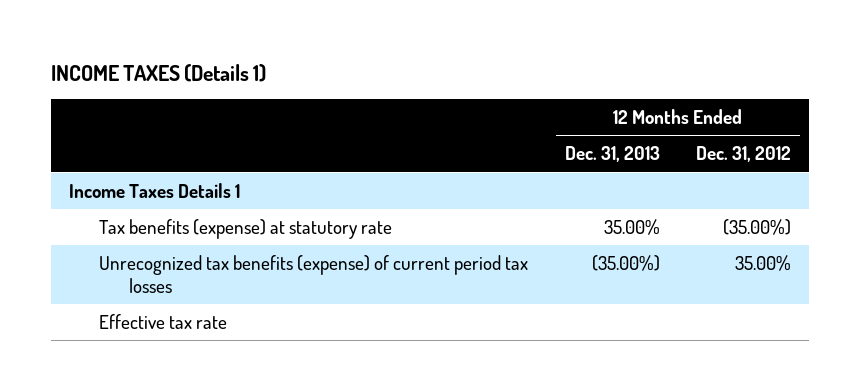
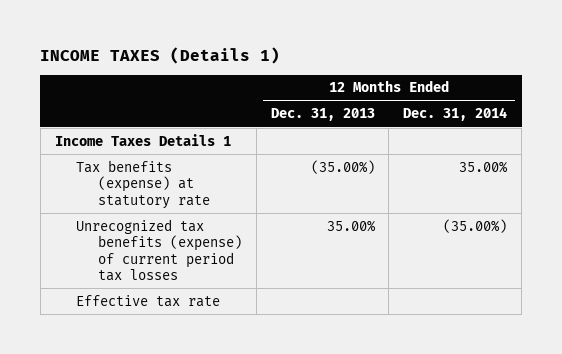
- | 12 Months Ended Dec. 31, 2013 | 12 Months Ended Dec. 31, 2012
+ | 12 Months Ended Dec. 31, 2013 | 12 Months Ended Dec. 31, 2014
- Tax benefits (expense) at statutory rate | 35.00% | (35.00%)
- Unrecognized tax benefits (expense) of current period tax losses | (35.00%) | 35.00%
+ Tax benefits (expense) at statutory rate | (35.00%) | 35.00%
+ Unrecognized tax benefits (expense) of current period tax losses | 35.00% | (35.00%)

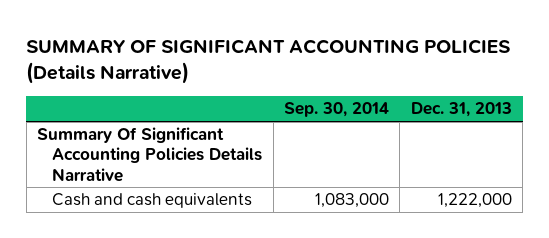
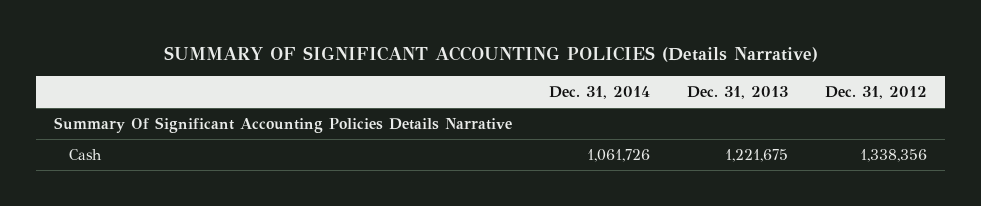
- | Sep. 30, 2014 | Dec. 31, 2013
+ | Dec. 31, 2014 | Dec. 31, 2013 | Dec. 31, 2012
- Cash and cash equivalents | 1,083,000 | 1,222,000
+ Cash | 1,061,726 | 1,221,675 | 1,338,356

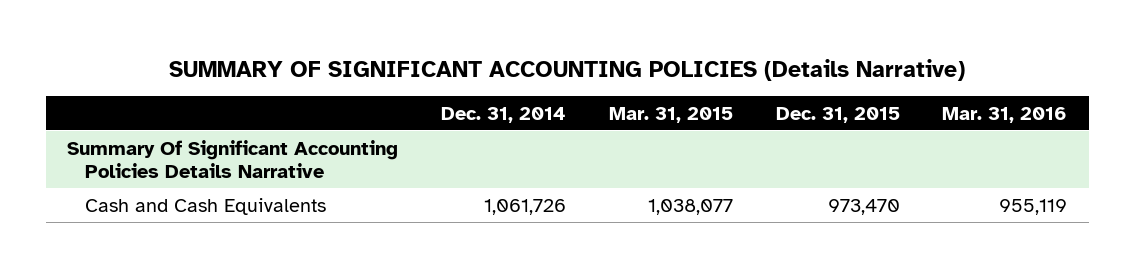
- | Dec. 31, 2014 | Dec. 31, 2013 | Dec. 31, 2012
+ | Dec. 31, 2014 | Mar. 31, 2015 | Dec. 31, 2015 | Mar. 31, 2016
- Cash | 1,061,726 | 1,221,675 | 1,338,356
+ Cash and Cash Equivalents | 1,061,726 | 1,038,077 | 973,470 | 955,119

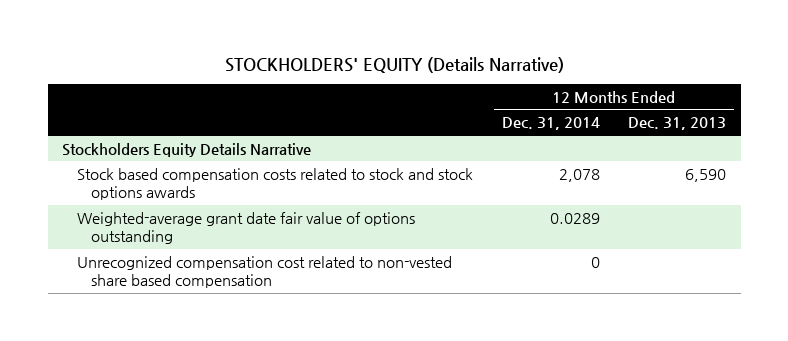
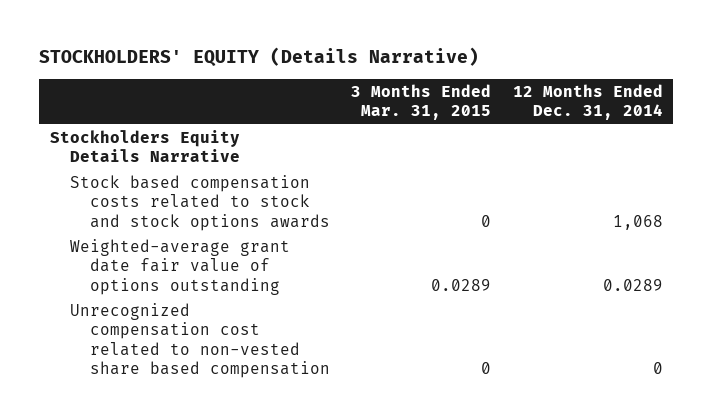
- | 12 Months Ended Dec. 31, 2014 | 12 Months Ended Dec. 31, 2013
+ | 3 Months Ended Mar. 31, 2015 | 12 Months Ended Dec. 31, 2014
- Stock based compensation costs related to stock and stock options awards | 2,078 | 6,590
+ Stock based compensation costs related to stock and stock options awards | 0 | 1,068

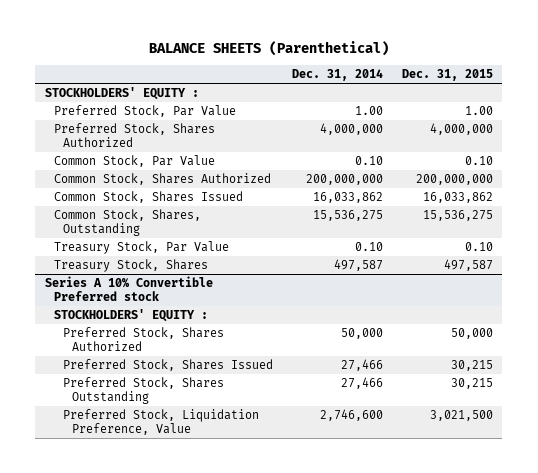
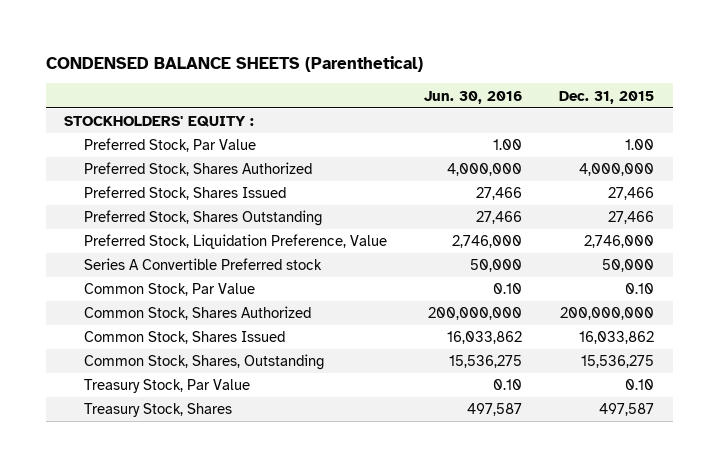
- BALANCE SHEETS (Parenthetical)
+ CONDENSED BALANCE SHEETS (Parenthetical)
- | Dec. 31, 2014 | Dec. 31, 2015
+ | Jun. 30, 2016 | Dec. 31, 2015
+ Preferred Stock, Shares Issued | 27,466 | 27,466
+ Preferred Stock, Shares Outstanding | 27,466 | 27,466
+ Preferred Stock, Liquidation Preference, Value | 2,746,000 | 2,746,000
+ Series A Convertible Preferred stock | 50,000 | 50,000
- Series A 10% Convertible Preferred stock
- STOCKHOLDERS' EQUITY :
- Preferred Stock, Shares Authorized | 50,000 | 50,000
- Preferred Stock, Shares Issued | 27,466 | 30,215
- Preferred Stock, Shares Outstanding | 27,466 | 30,215
- Preferred Stock, Liquidation Preference, Value | 2,746,600 | 3,021,500

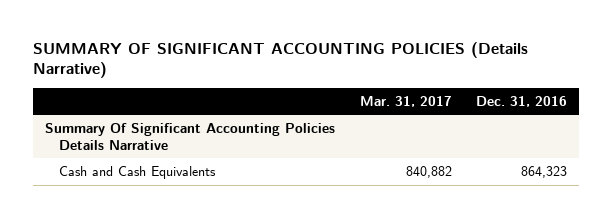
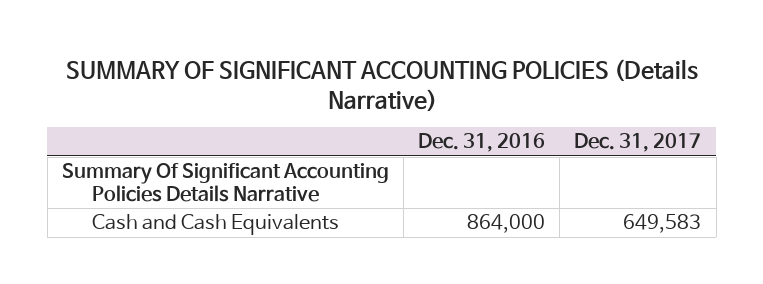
- | Mar. 31, 2017 | Dec. 31, 2016
+ | Dec. 31, 2016 | Dec. 31, 2017
- Cash and Cash Equivalents | 840,882 | 864,323
+ Cash and Cash Equivalents | 864,000 | 649,583

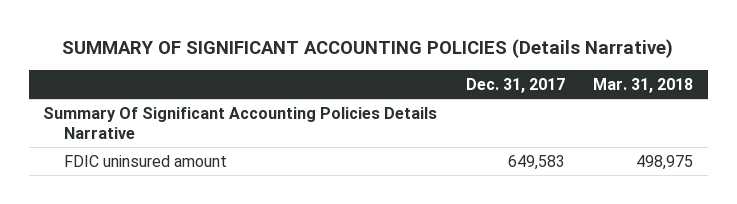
- | Dec. 31, 2016 | Dec. 31, 2017
+ | Dec. 31, 2017 | Mar. 31, 2018
- Cash and Cash Equivalents | 864,000 | 649,583
+ FDIC uninsured amount | 649,583 | 498,975

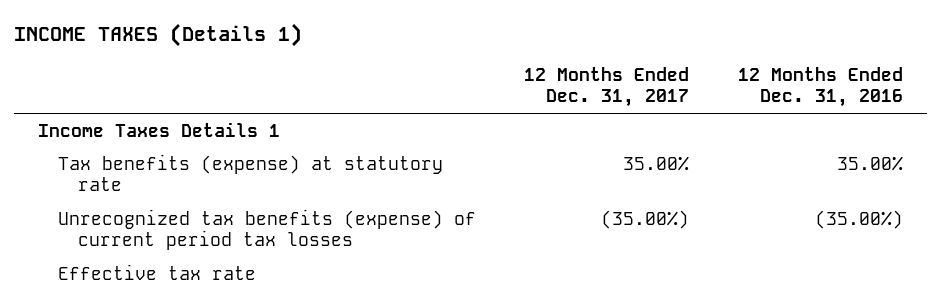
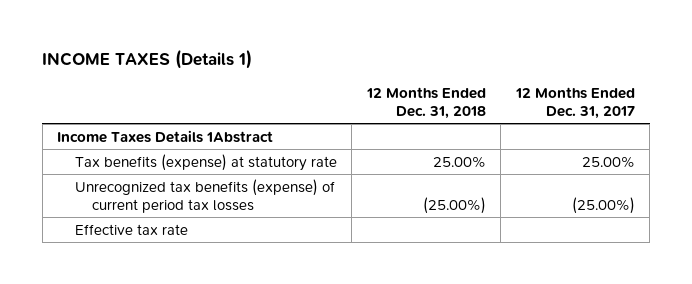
- | 12 Months Ended Dec. 31, 2017 | 12 Months Ended Dec. 31, 2016
+ | 12 Months Ended Dec. 31, 2018 | 12 Months Ended Dec. 31, 2017
- Income Taxes Details 1
- Tax benefits (expense) at statutory rate | 35.00% | 35.00%
- Unrecognized tax benefits (expense) of current period tax losses | (35.00%) | (35.00%)
+ Income Taxes Details 1Abstract
+ Tax benefits (expense) at statutory rate | 25.00% | 25.00%
+ Unrecognized tax benefits (expense) of current period tax losses | (25.00%) | (25.00%)

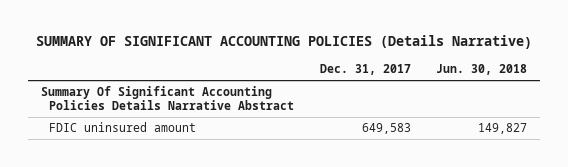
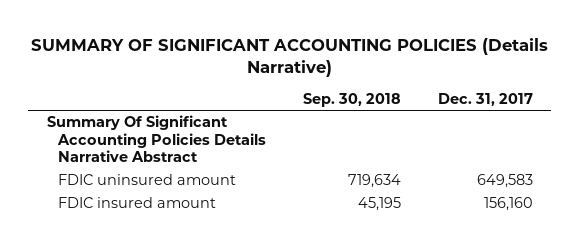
- | Dec. 31, 2017 | Jun. 30, 2018
+ | Sep. 30, 2018 | Dec. 31, 2017
+ FDIC insured amount | 45,195 | 156,160

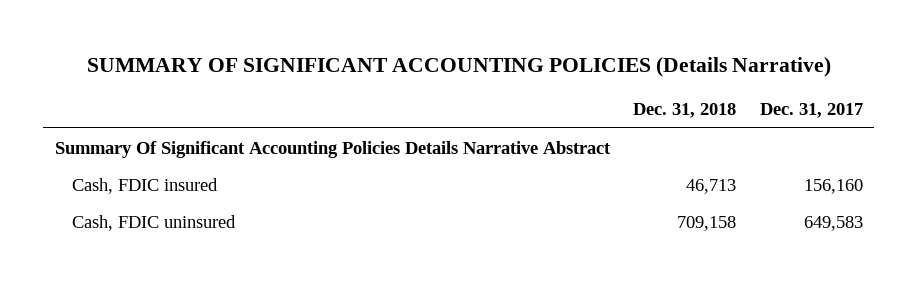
- | Sep. 30, 2018 | Dec. 31, 2017
+ | Dec. 31, 2018 | Dec. 31, 2017
- FDIC uninsured amount | 719,634 | 649,583
- FDIC insured amount | 45,195 | 156,160
+ Cash, FDIC insured | 46,713 | 156,160
+ Cash, FDIC uninsured | 709,158 | 649,583

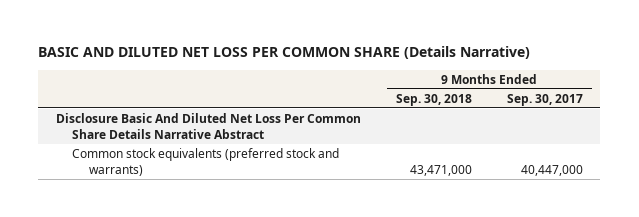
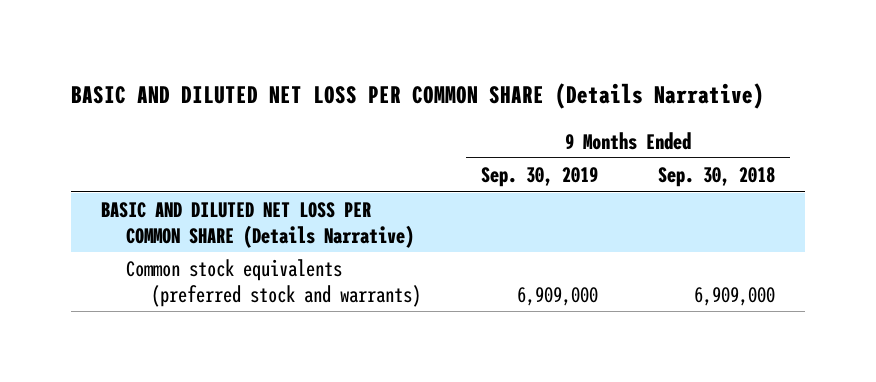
- | 9 Months Ended Sep. 30, 2018 | 9 Months Ended Sep. 30, 2017
+ | 9 Months Ended Sep. 30, 2019 | 9 Months Ended Sep. 30, 2018
- Disclosure Basic And Diluted Net Loss Per Common Share Details Narrative Abstract
- Common stock equivalents (preferred stock and warrants) | 43,471,000 | 40,447,000
+ BASIC AND DILUTED NET LOSS PER COMMON SHARE (Details Narrative)
+ Common stock equivalents (preferred stock and warrants) | 6,909,000 | 6,909,000

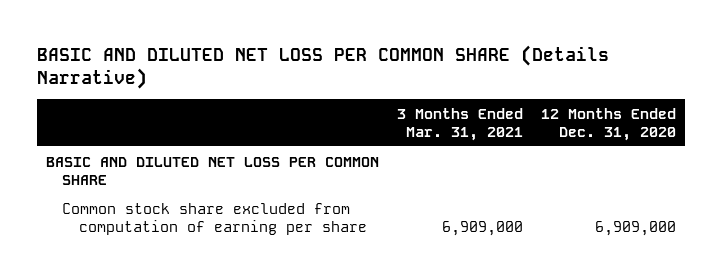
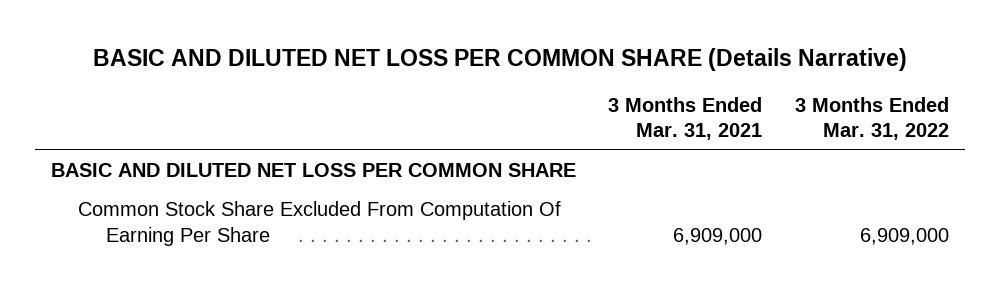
- | 3 Months Ended Mar. 31, 2021 | 12 Months Ended Dec. 31, 2020
+ | 3 Months Ended Mar. 31, 2021 | 3 Months Ended Mar. 31, 2022
- Common stock share excluded from computation of earning per share | 6,909,000 | 6,909,000
+ Common Stock Share Excluded From Computation Of Earning Per Share | 6,909,000 | 6,909,000

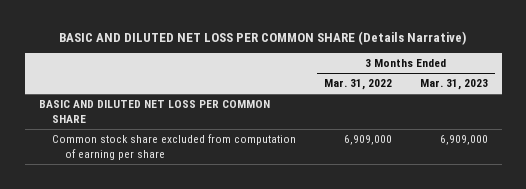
- | 3 Months Ended Mar. 31, 2021 | 3 Months Ended Mar. 31, 2022
+ | 3 Months Ended Mar. 31, 2022 | 3 Months Ended Mar. 31, 2023
- Common Stock Share Excluded From Computation Of Earning Per Share | 6,909,000 | 6,909,000
+ Common stock share excluded from computation of earning per share | 6,909,000 | 6,909,000

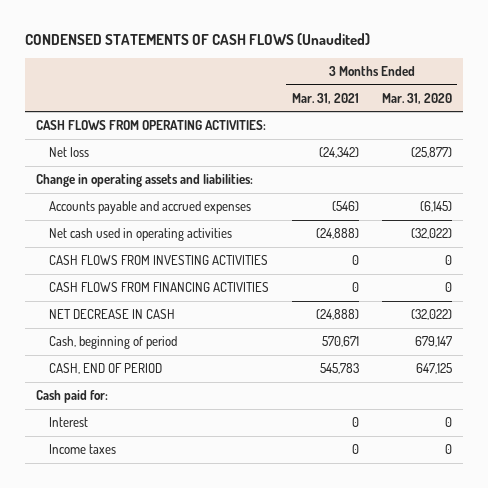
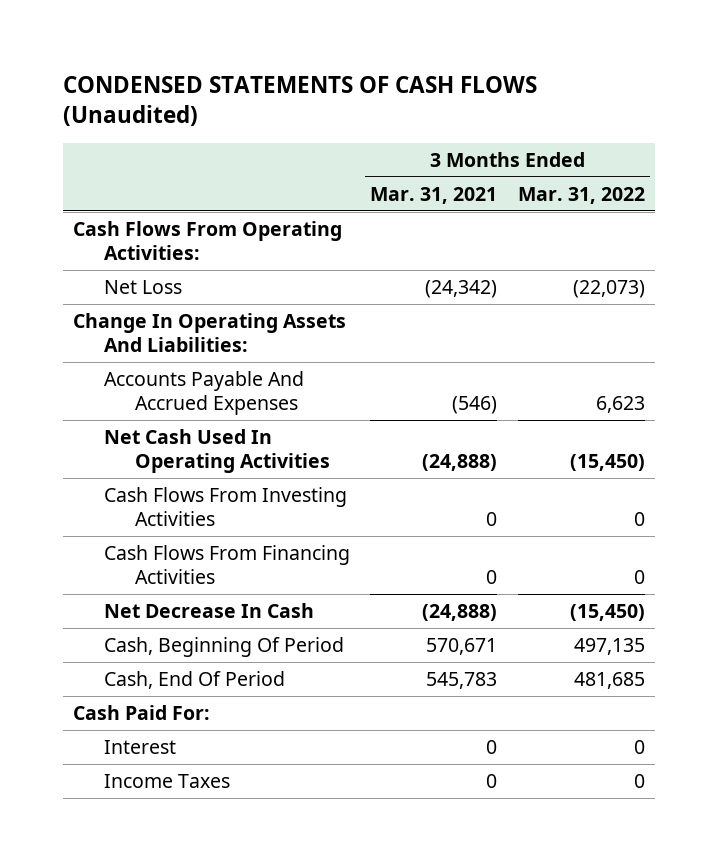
- | 3 Months Ended Mar. 31, 2021 | 3 Months Ended Mar. 31, 2020
+ | 3 Months Ended Mar. 31, 2021 | 3 Months Ended Mar. 31, 2022
- CASH FLOWS FROM OPERATING ACTIVITIES:
- Net loss | (24,342) | (25,877)
- Change in operating assets and liabilities:
- Accounts payable and accrued expenses | (546) | (6,145)
- Net cash used in operating activities | (24,888) | (32,022)
- CASH FLOWS FROM INVESTING ACTIVITIES | 0 | 0
- CASH FLOWS FROM FINANCING ACTIVITIES | 0 | 0
- NET DECREASE IN CASH | (24,888) | (32,022)
- Cash, beginning of period | 570,671 | 679,147
- CASH, END OF PERIOD | 545,783 | 647,125
- Cash paid for:
+ Cash Flows From Operating Activities:
+ Net Loss | (24,342) | (22,073)
+ Change In Operating Assets And Liabilities:
+ Accounts Payable And Accrued Expenses | (546) | 6,623
+ Net Cash Used In Operating Activities | (24,888) | (15,450)
+ Cash Flows From Investing Activities | 0 | 0
+ Cash Flows From Financing Activities | 0 | 0
+ Net Decrease In Cash | (24,888) | (15,450)
+ Cash, Beginning Of Period | 570,671 | 497,135
+ Cash, End Of Period | 545,783 | 481,685
+ Cash Paid For:
- Income taxes | 0 | 0
+ Income Taxes | 0 | 0

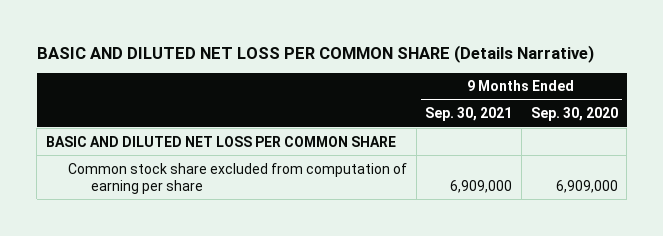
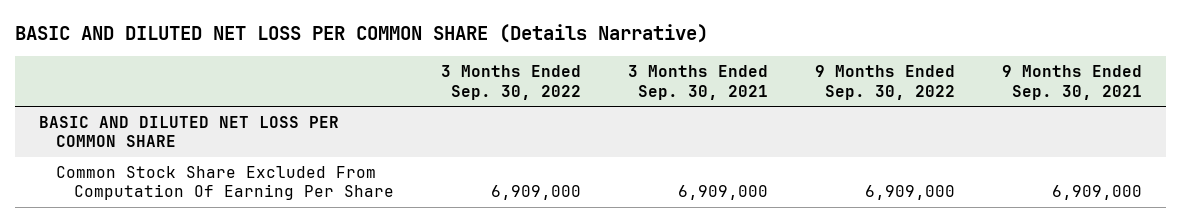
- | 9 Months Ended Sep. 30, 2021 | 9 Months Ended Sep. 30, 2020
+ | 3 Months Ended Sep. 30, 2022 | 3 Months Ended Sep. 30, 2021 | 9 Months Ended Sep. 30, 2022 | 9 Months Ended Sep. 30, 2021
- Common stock share excluded from computation of earning per share | 6,909,000 | 6,909,000
+ Common Stock Share Excluded From Computation Of Earning Per Share | 6,909,000 | 6,909,000 | 6,909,000 | 6,909,000

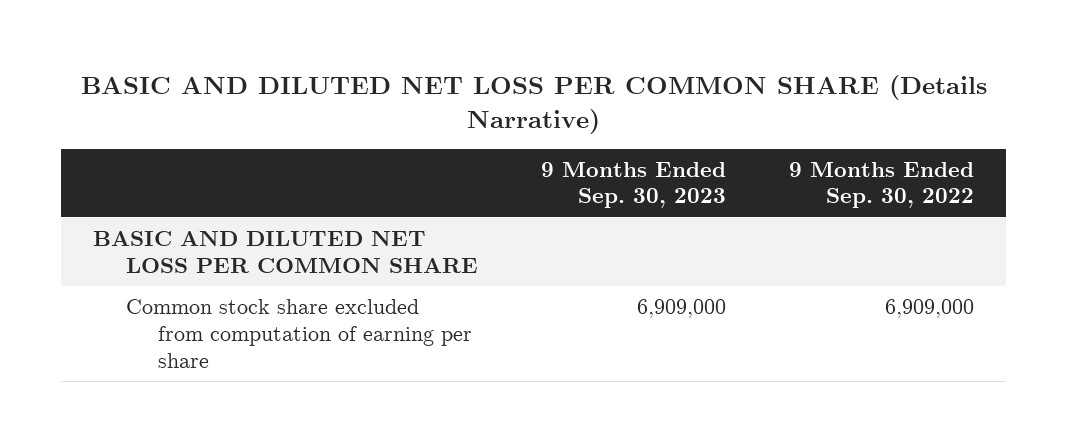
- | 3 Months Ended Sep. 30, 2022 | 3 Months Ended Sep. 30, 2021 | 9 Months Ended Sep. 30, 2022 | 9 Months Ended Sep. 30, 2021
+ | 9 Months Ended Sep. 30, 2023 | 9 Months Ended Sep. 30, 2022
- Common Stock Share Excluded From Computation Of Earning Per Share | 6,909,000 | 6,909,000 | 6,909,000 | 6,909,000
+ Common stock share excluded from computation of earning per share | 6,909,000 | 6,909,000

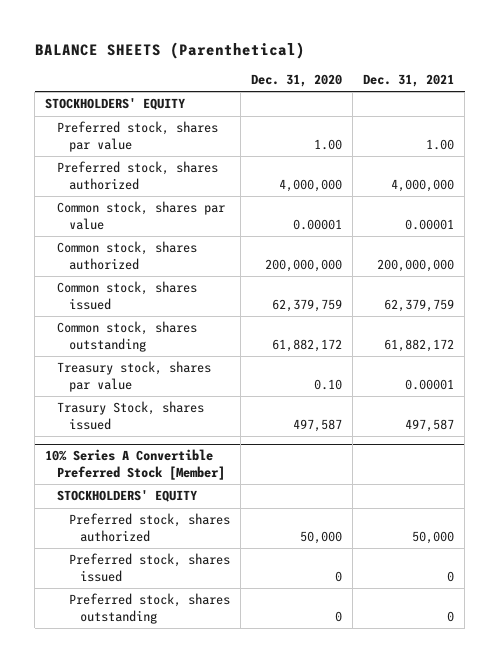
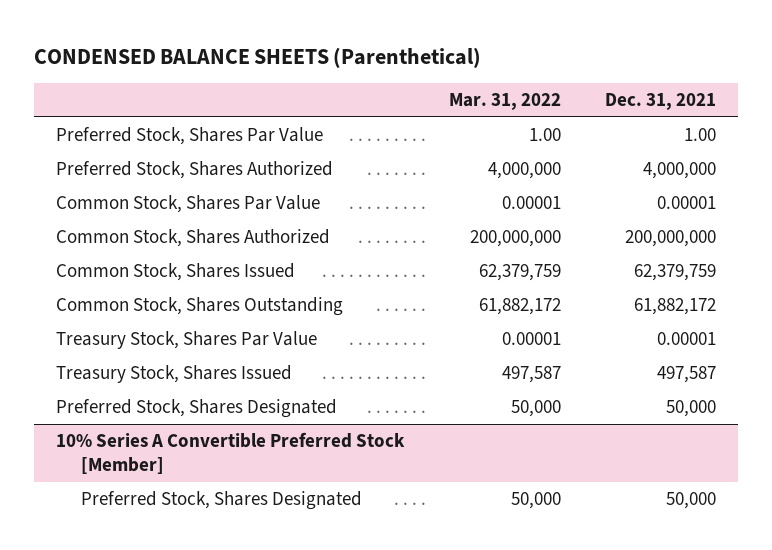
- BALANCE SHEETS (Parenthetical)
+ CONDENSED BALANCE SHEETS (Parenthetical)
- | Dec. 31, 2020 | Dec. 31, 2021
+ | Mar. 31, 2022 | Dec. 31, 2021
- STOCKHOLDERS' EQUITY
- Preferred stock, shares par value | 1.00 | 1.00
- Preferred stock, shares authorized | 4,000,000 | 4,000,000
- Common stock, shares par value | 0.00001 | 0.00001
- Common stock, shares authorized | 200,000,000 | 200,000,000
- Common stock, shares issued | 62,379,759 | 62,379,759
- Common stock, shares outstanding | 61,882,172 | 61,882,172
- Treasury stock, shares par value | 0.10 | 0.00001
- Trasury Stock, shares issued | 497,587 | 497,587
+ Preferred Stock, Shares Par Value | 1.00 | 1.00
+ Preferred Stock, Shares Authorized | 4,000,000 | 4,000,000
+ Common Stock, Shares Par Value | 0.00001 | 0.00001
+ Common Stock, Shares Authorized | 200,000,000 | 200,000,000
+ Common Stock, Shares Issued | 62,379,759 | 62,379,759
+ Common Stock, Shares Outstanding | 61,882,172 | 61,882,172
+ Treasury Stock, Shares Par Value | 0.00001 | 0.00001
+ Treasury Stock, Shares Issued | 497,587 | 497,587
+ Preferred Stock, Shares Designated | 50,000 | 50,000
@ 10% Series A Convertible Preferred Stock [Member]
- STOCKHOLDERS' EQUITY
- Preferred stock, shares authorized | 50,000 | 50,000
- Preferred stock, shares issued | 0 | 0
- Preferred stock, shares outstanding | 0 | 0
+ Preferred Stock, Shares Designated | 50,000 | 50,000

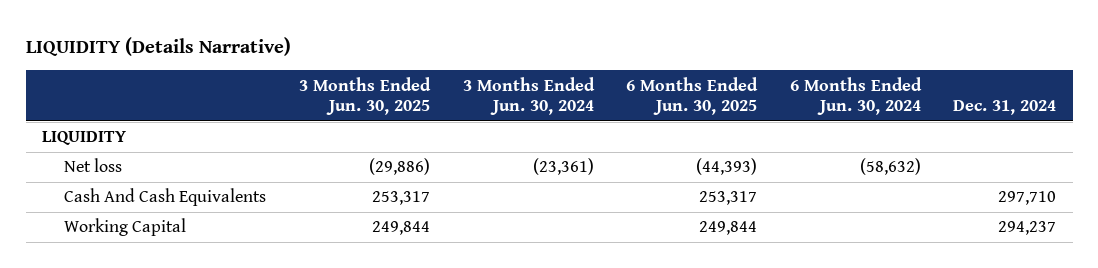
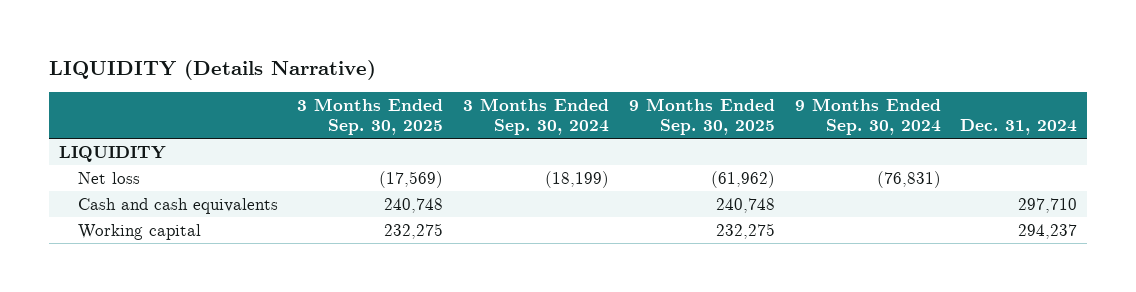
- | 3 Months Ended Jun. 30, 2025 | 3 Months Ended Jun. 30, 2024 | 6 Months Ended Jun. 30, 2025 | 6 Months Ended Jun. 30, 2024 | Dec. 31, 2024
+ | 3 Months Ended Sep. 30, 2025 | 3 Months Ended Sep. 30, 2024 | 9 Months Ended Sep. 30, 2025 | 9 Months Ended Sep. 30, 2024 | Dec. 31, 2024
- Cash And Cash Equivalents | 253,317 | | 253,317 | | 297,710
- Working Capital | 249,844 | | 249,844 | | 294,237
+ Cash and cash equivalents | 240,748 | | 240,748 | | 297,710
+ Working capital | 232,275 | | 232,275 | | 294,237

